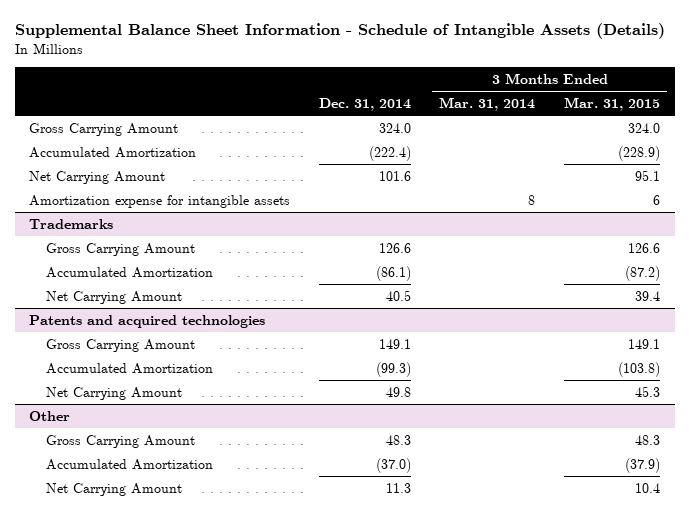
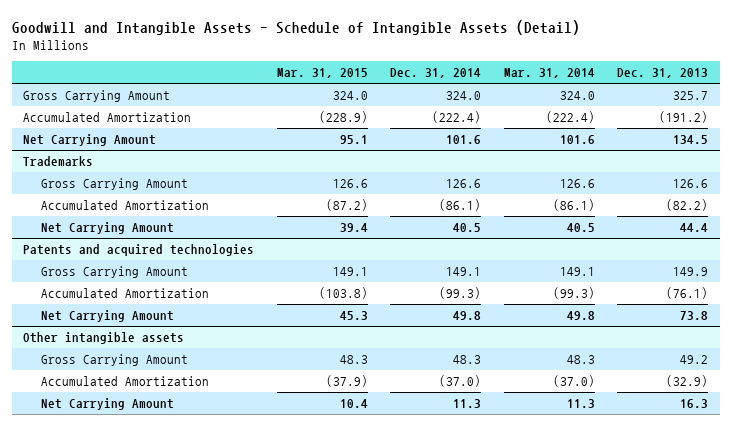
- Supplemental Balance Sheet Information - Schedule of Intangible Assets (Details)
+ Goodwill and Intangible Assets - Schedule of Intangible Assets (Detail)
- | Dec. 31, 2014 | 3 Months Ended Mar. 31, 2014 | 3 Months Ended Mar. 31, 2015
+ | Mar. 31, 2015 | Dec. 31, 2014 | Mar. 31, 2014 | Dec. 31, 2013
- Amortization expense for intangible assets | | 8 | 6
- Other
+ Other intangible assets

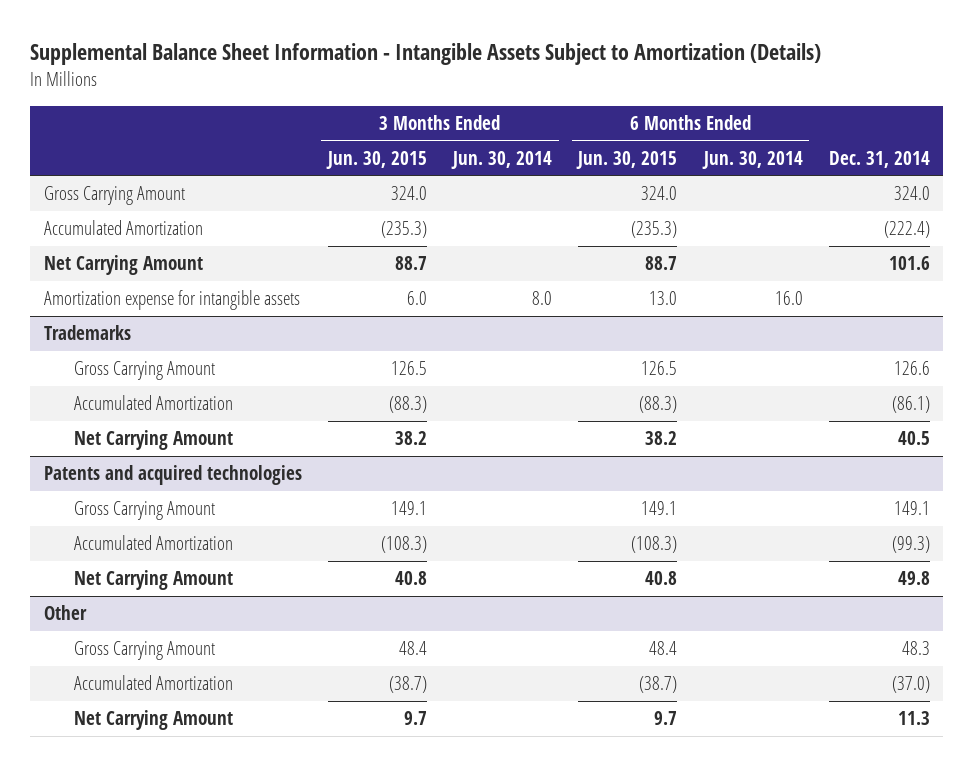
- Goodwill and Intangible Assets - Schedule of Intangible Assets (Detail)
+ Supplemental Balance Sheet Information - Intangible Assets Subject to Amortization (Details)
- | Mar. 31, 2015 | Dec. 31, 2014 | Mar. 31, 2014 | Dec. 31, 2013
+ | 3 Months Ended Jun. 30, 2015 | 3 Months Ended Jun. 30, 2014 | 6 Months Ended Jun. 30, 2015 | 6 Months Ended Jun. 30, 2014 | Dec. 31, 2014
+ Amortization expense for intangible assets | 6.0 | 8.0 | 13.0 | 16.0 |
- Other intangible assets
+ Other

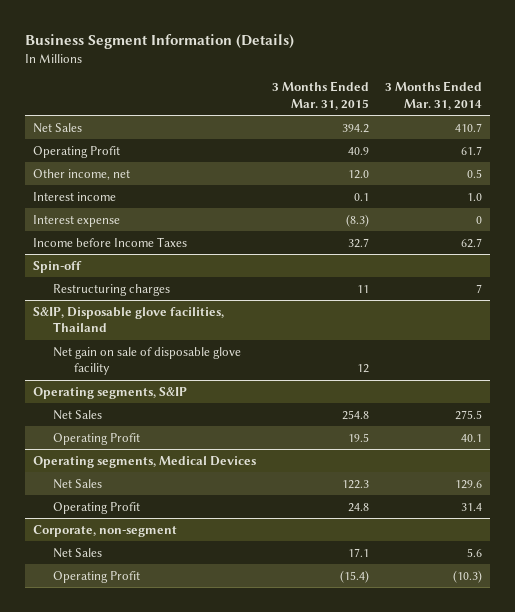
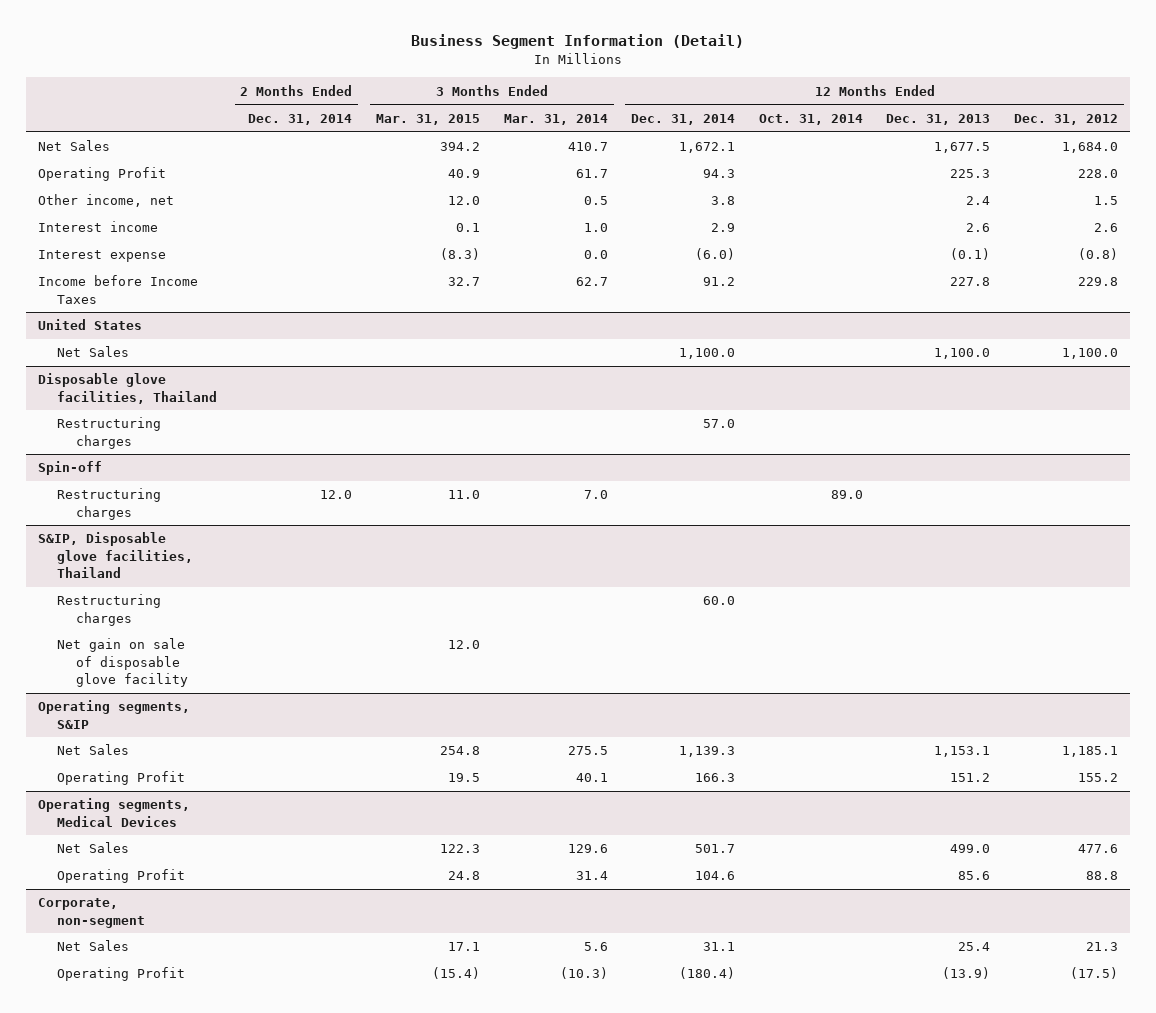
- Business Segment Information (Details)
+ Business Segment Information (Detail)
- | 3 Months Ended Mar. 31, 2015 | 3 Months Ended Mar. 31, 2014
+ | 2 Months Ended Dec. 31, 2014 | 3 Months Ended Mar. 31, 2015 | 3 Months Ended Mar. 31, 2014 | 12 Months Ended Dec. 31, 2014 | 12 Months Ended Oct. 31, 2014 | 12 Months Ended Dec. 31, 2013 | 12 Months Ended Dec. 31, 2012
- Interest expense | (8.3) | 0
+ Interest expense | | (8.3) | 0.0 | (6.0) | | (0.1) | (0.8)
+ United States
+ Net Sales | | | | 1,100.0 | | 1,100.0 | 1,100.0
+ Disposable glove facilities, Thailand
+ Restructuring charges | | | | 57.0 | | |
@ Spin-off
- Restructuring charges | 11 | 7
+ Restructuring charges | 12.0 | 11.0 | 7.0 | | 89.0 | |
@ S&IP, Disposable glove facilities, Thailand
- Net gain on sale of disposable glove facility | 12 |
+ Restructuring charges | | | | 60.0 | | |
+ Net gain on sale of disposable glove facility | | 12.0 | | | | |

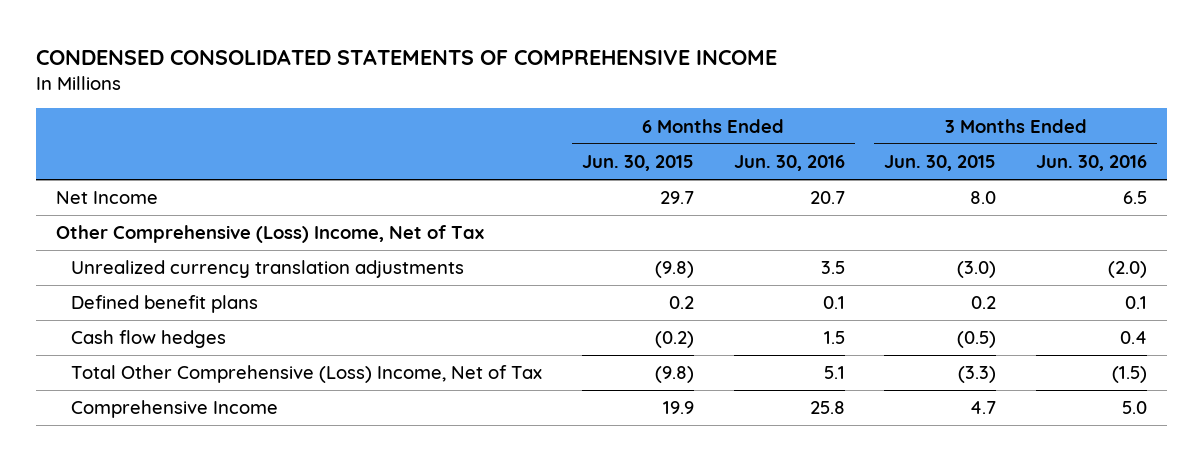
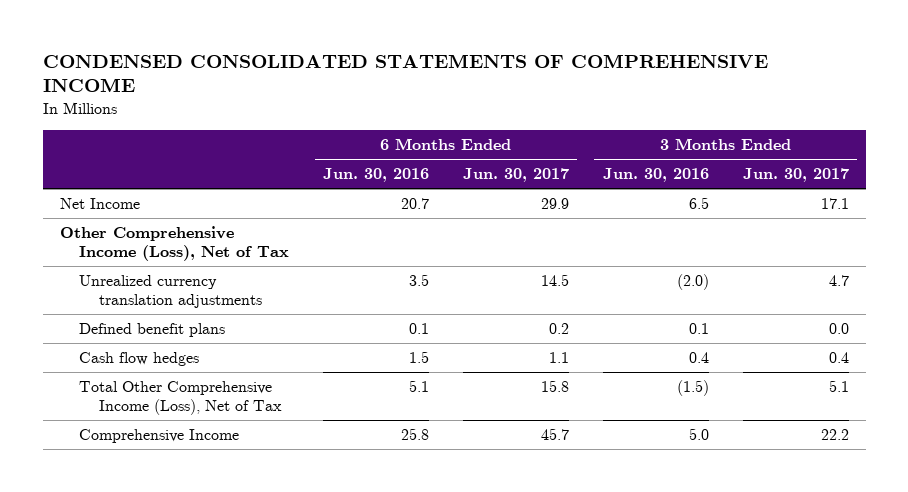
- | 6 Months Ended Jun. 30, 2015 | 6 Months Ended Jun. 30, 2016 | 3 Months Ended Jun. 30, 2015 | 3 Months Ended Jun. 30, 2016
+ | 6 Months Ended Jun. 30, 2016 | 6 Months Ended Jun. 30, 2017 | 3 Months Ended Jun. 30, 2016 | 3 Months Ended Jun. 30, 2017
- Other Comprehensive (Loss) Income, Net of Tax
+ Other Comprehensive Income (Loss), Net of Tax
- Total Other Comprehensive (Loss) Income, Net of Tax | (9.8) | 5.1 | (3.3) | (1.5)
+ Total Other Comprehensive Income (Loss), Net of Tax | 5.1 | 15.8 | (1.5) | 5.1

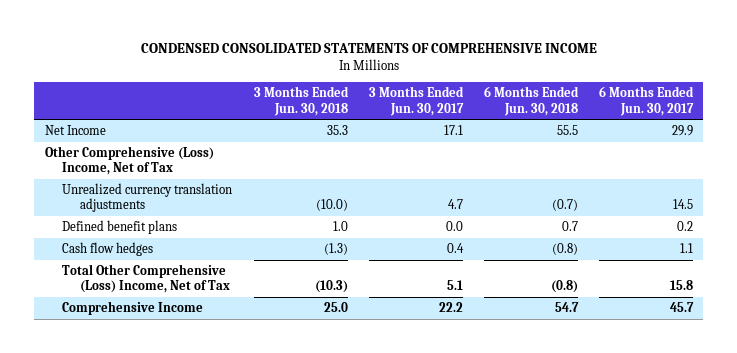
- | 6 Months Ended Jun. 30, 2016 | 6 Months Ended Jun. 30, 2017 | 3 Months Ended Jun. 30, 2016 | 3 Months Ended Jun. 30, 2017
+ | 3 Months Ended Jun. 30, 2018 | 3 Months Ended Jun. 30, 2017 | 6 Months Ended Jun. 30, 2018 | 6 Months Ended Jun. 30, 2017
- Other Comprehensive Income (Loss), Net of Tax
+ Other Comprehensive (Loss) Income, Net of Tax
- Total Other Comprehensive Income (Loss), Net of Tax | 5.1 | 15.8 | (1.5) | 5.1
+ Total Other Comprehensive (Loss) Income, Net of Tax | (10.3) | 5.1 | (0.8) | 15.8

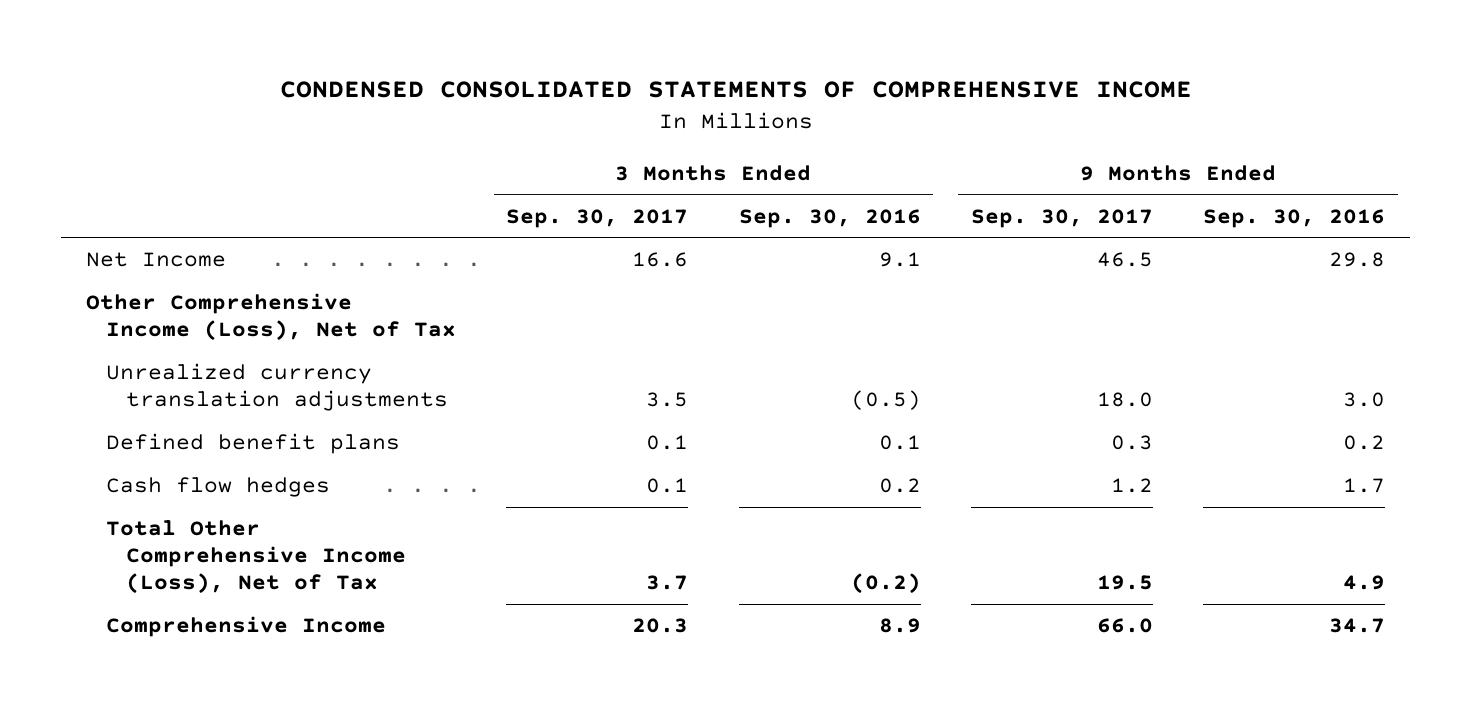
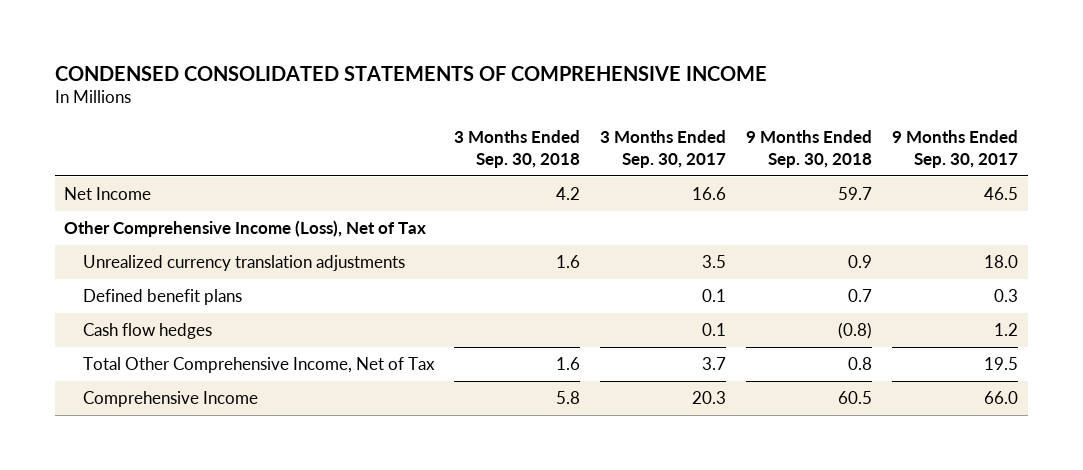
- | 3 Months Ended Sep. 30, 2017 | 3 Months Ended Sep. 30, 2016 | 9 Months Ended Sep. 30, 2017 | 9 Months Ended Sep. 30, 2016
+ | 3 Months Ended Sep. 30, 2018 | 3 Months Ended Sep. 30, 2017 | 9 Months Ended Sep. 30, 2018 | 9 Months Ended Sep. 30, 2017
- Total Other Comprehensive Income (Loss), Net of Tax | 3.7 | (0.2) | 19.5 | 4.9
+ Total Other Comprehensive Income, Net of Tax | 1.6 | 3.7 | 0.8 | 19.5

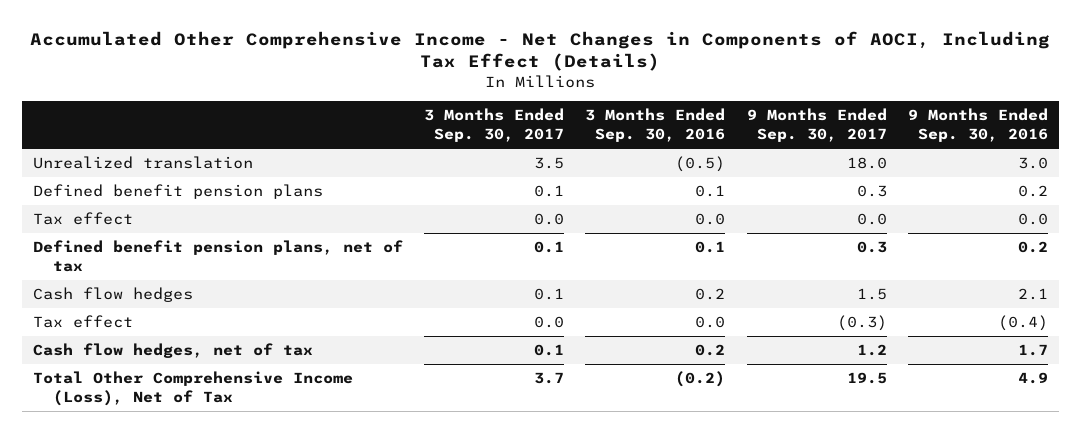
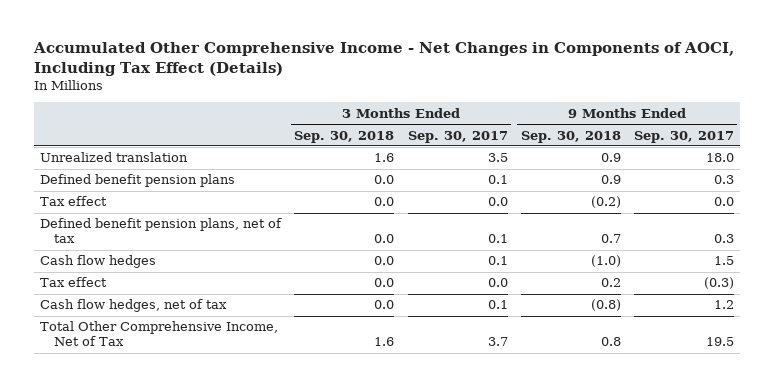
- | 3 Months Ended Sep. 30, 2017 | 3 Months Ended Sep. 30, 2016 | 9 Months Ended Sep. 30, 2017 | 9 Months Ended Sep. 30, 2016
+ | 3 Months Ended Sep. 30, 2018 | 3 Months Ended Sep. 30, 2017 | 9 Months Ended Sep. 30, 2018 | 9 Months Ended Sep. 30, 2017
- Total Other Comprehensive Income (Loss), Net of Tax | 3.7 | (0.2) | 19.5 | 4.9
+ Total Other Comprehensive Income, Net of Tax | 1.6 | 3.7 | 0.8 | 19.5

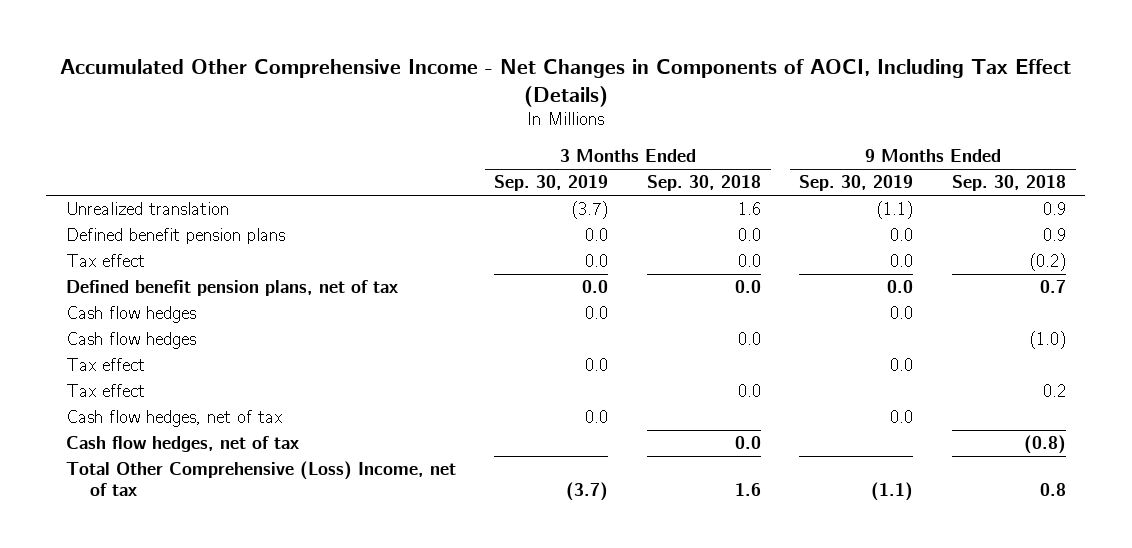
- | 3 Months Ended Sep. 30, 2018 | 3 Months Ended Sep. 30, 2017 | 9 Months Ended Sep. 30, 2018 | 9 Months Ended Sep. 30, 2017
+ | 3 Months Ended Sep. 30, 2019 | 3 Months Ended Sep. 30, 2018 | 9 Months Ended Sep. 30, 2019 | 9 Months Ended Sep. 30, 2018
+ Cash flow hedges | 0.0 | | 0.0 |
+ Tax effect | 0.0 | | 0.0 |
+ Cash flow hedges, net of tax | 0.0 | | 0.0 |
- Total Other Comprehensive Income, Net of Tax | 1.6 | 3.7 | 0.8 | 19.5
+ Total Other Comprehensive (Loss) Income, net of tax | (3.7) | 1.6 | (1.1) | 0.8

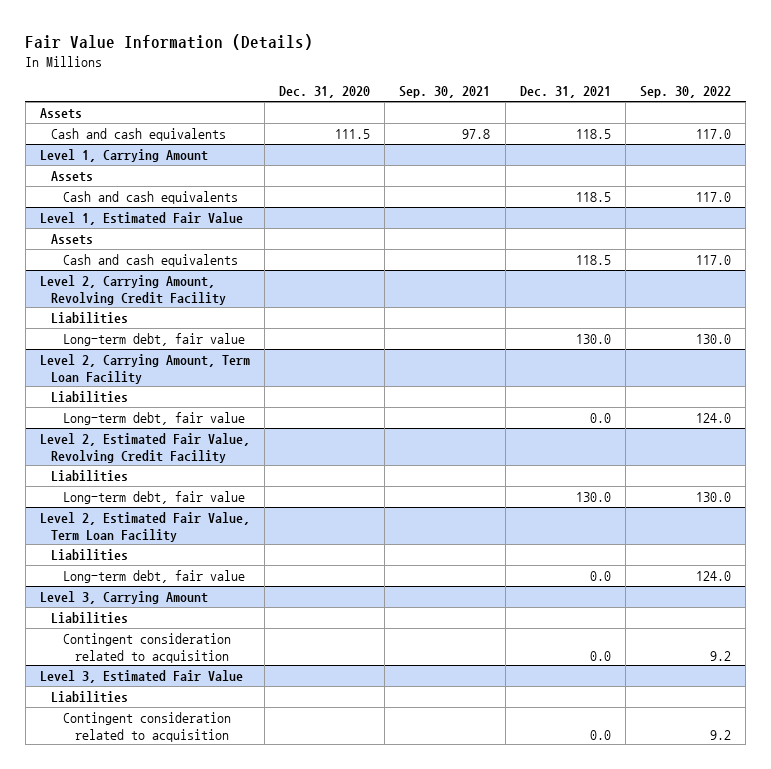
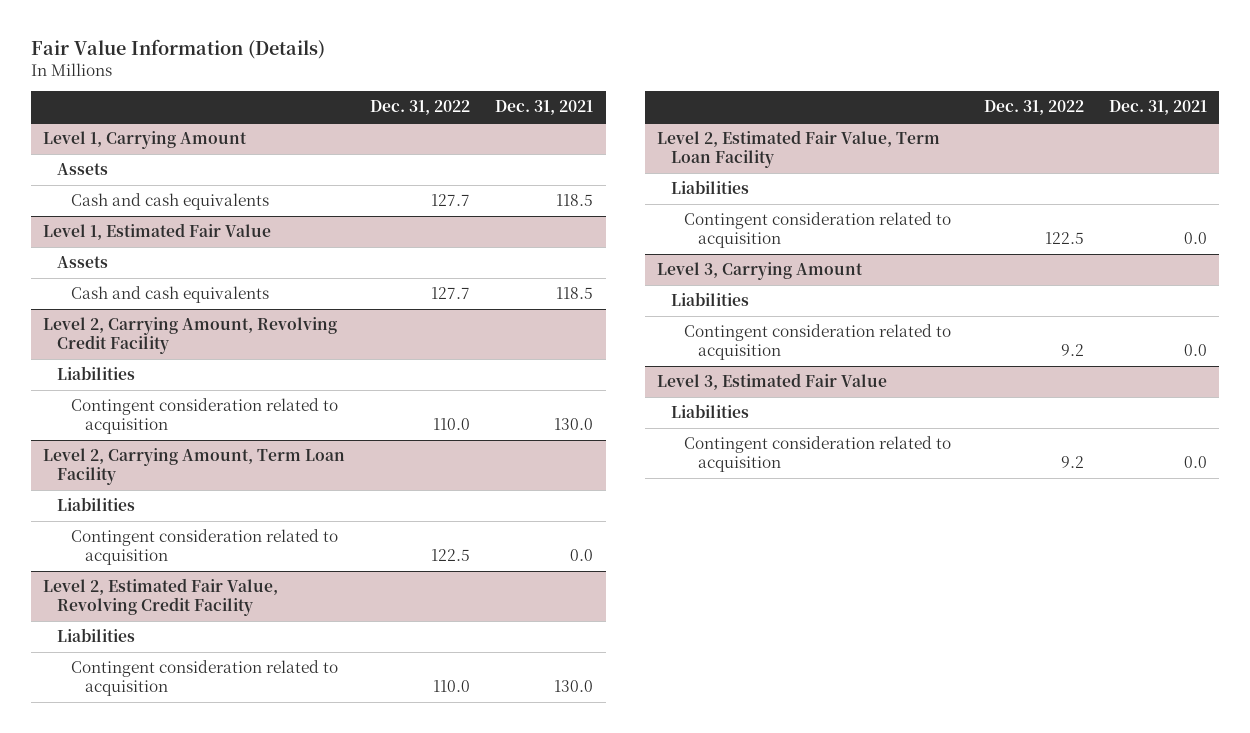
- | Dec. 31, 2020 | Sep. 30, 2021 | Dec. 31, 2021 | Sep. 30, 2022
+ | Dec. 31, 2022 | Dec. 31, 2021
- Assets
- Cash and cash equivalents | 111.5 | 97.8 | 118.5 | 117.0
@ Level 2, Carrying Amount, Revolving Credit Facility
- Long-term debt, fair value | | | 130.0 | 130.0
+ Contingent consideration related to acquisition | 110.0 | 130.0
@ Level 2, Carrying Amount, Term Loan Facility
- Long-term debt, fair value | | | 0.0 | 124.0
+ Contingent consideration related to acquisition | 122.5 | 0.0
@ Level 2, Estimated Fair Value, Revolving Credit Facility
- Long-term debt, fair value | | | 130.0 | 130.0
+ Contingent consideration related to acquisition | 110.0 | 130.0
@ Level 2, Estimated Fair Value, Term Loan Facility
- Long-term debt, fair value | | | 0.0 | 124.0
+ Contingent consideration related to acquisition | 122.5 | 0.0

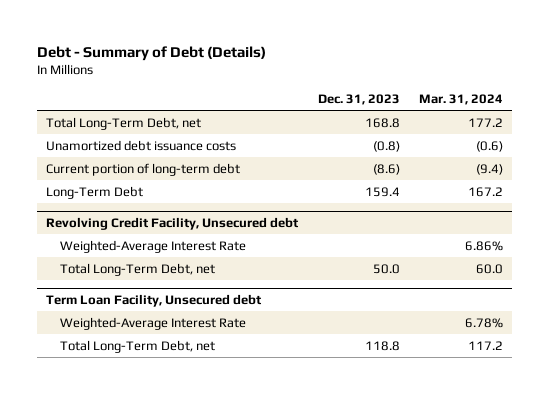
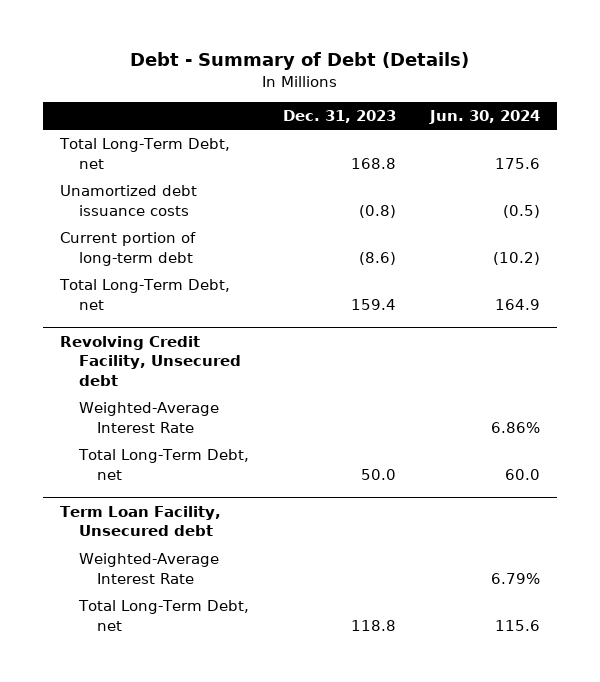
- | Dec. 31, 2023 | Mar. 31, 2024
+ | Dec. 31, 2023 | Jun. 30, 2024
- Long-Term Debt | 159.4 | 167.2
+ Total Long-Term Debt, net | 159.4 | 164.9

